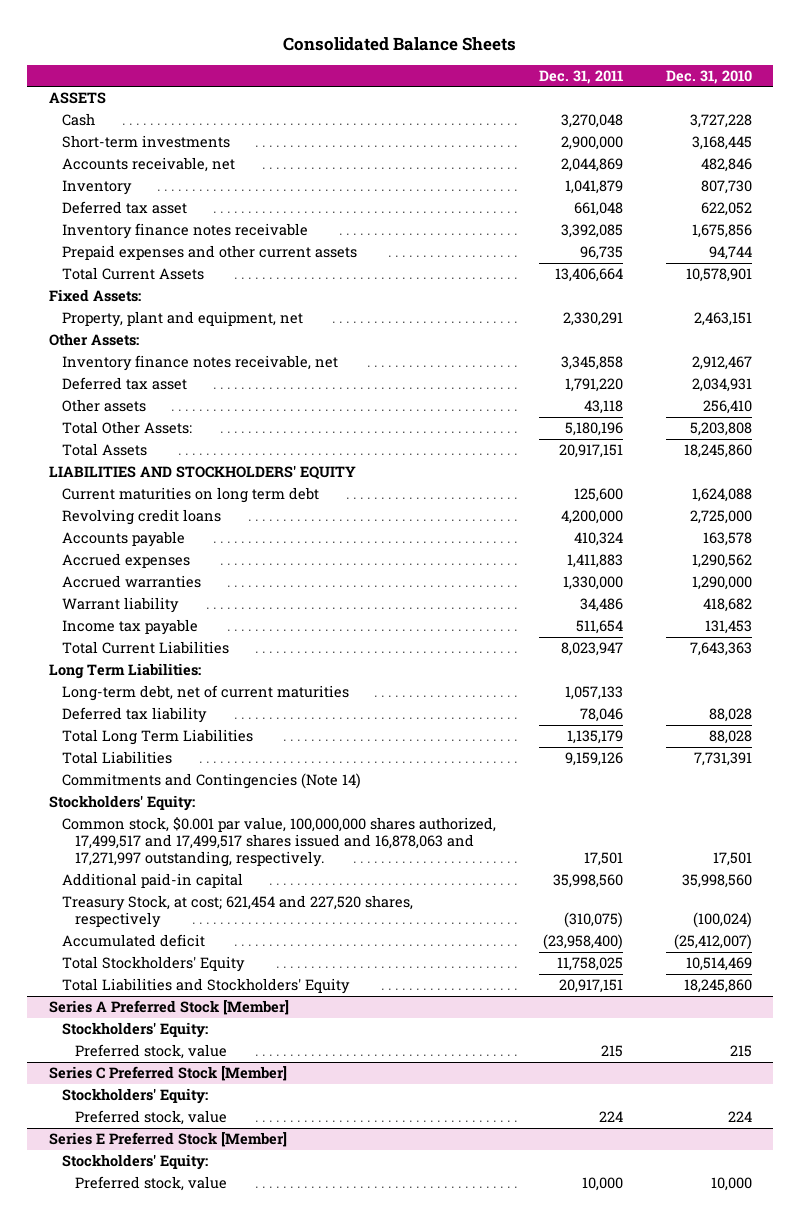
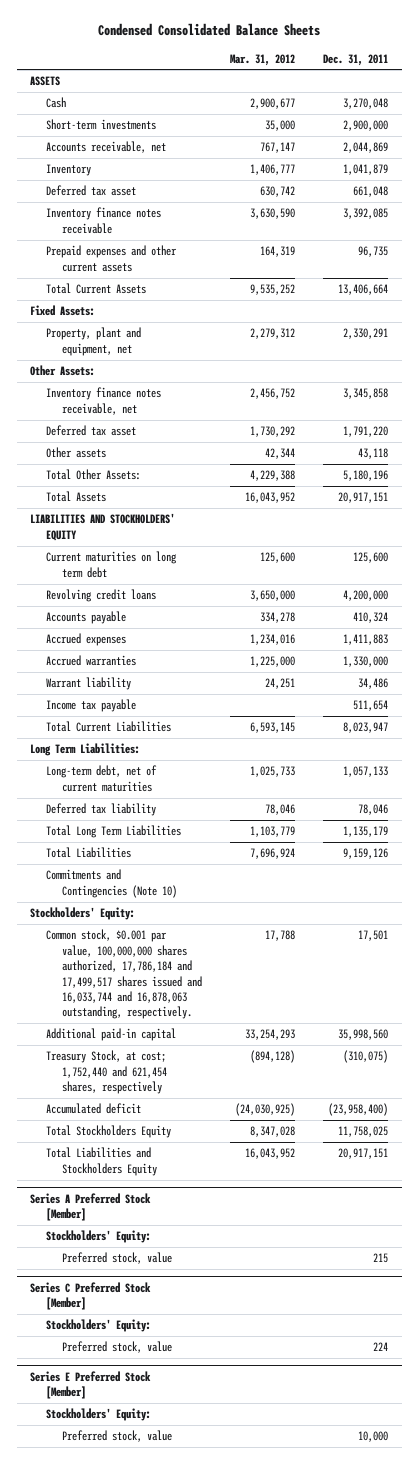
- Consolidated Balance Sheets
+ Condensed Consolidated Balance Sheets
- | Dec. 31, 2011 | Dec. 31, 2010
+ | Mar. 31, 2012 | Dec. 31, 2011
- Commitments and Contingencies (Note 14)
+ Commitments and Contingencies (Note 10)
- Common stock, $0.001 par value, 100,000,000 shares authorized, 17,499,517 and 17,499,517 shares issued and 16,878,063 and 17,271,997 outstanding, respectively. | 17,501 | 17,501
+ Common stock, $0.001 par value, 100,000,000 shares authorized, 17,786,184 and 17,499,517 shares issued and 16,033,744 and 16,878,063 outstanding, respectively. | 17,788 | 17,501
- Treasury Stock, at cost; 621,454 and 227,520 shares, respectively | (310,075) | (100,024)
+ Treasury Stock, at cost; 1,752,440 and 621,454 shares, respectively | (894,128) | (310,075)
- Total Stockholders' Equity | 11,758,025 | 10,514,469
- Total Liabilities and Stockholders' Equity | 20,917,151 | 18,245,860
+ Total Stockholders Equity | 8,347,028 | 11,758,025
+ Total Liabilities and Stockholders Equity | 16,043,952 | 20,917,151

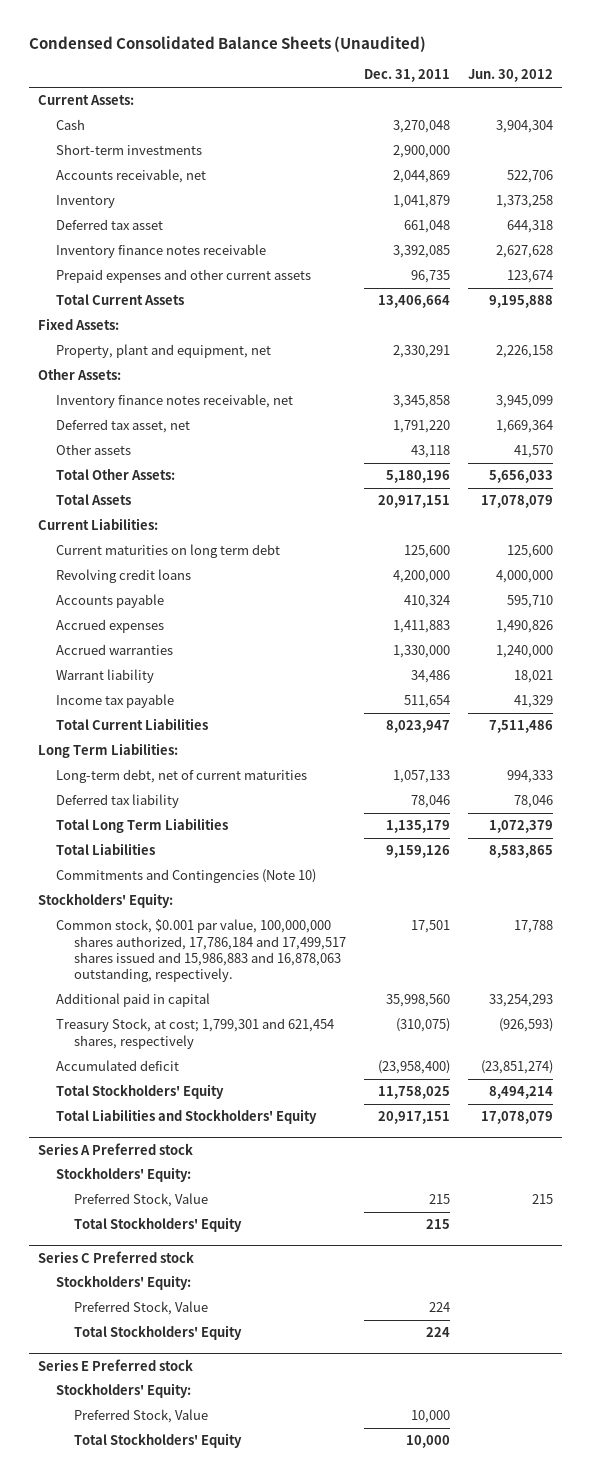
- Condensed Consolidated Balance Sheets
+ Condensed Consolidated Balance Sheets (Unaudited)
- | Mar. 31, 2012 | Dec. 31, 2011
+ | Dec. 31, 2011 | Jun. 30, 2012
- ASSETS
+ Current Assets:
- Deferred tax asset | 1,730,292 | 1,791,220
+ Deferred tax asset, net | 1,791,220 | 1,669,364
- LIABILITIES AND STOCKHOLDERS' EQUITY
+ Current Liabilities:
- Common stock, $0.001 par value, 100,000,000 shares authorized, 17,786,184 and 17,499,517 shares issued and 16,033,744 and 16,878,063 outstanding, respectively. | 17,788 | 17,501
- Additional paid-in capital | 33,254,293 | 35,998,560
- Treasury Stock, at cost; 1,752,440 and 621,454 shares, respectively | (894,128) | (310,075)
+ Common stock, $0.001 par value, 100,000,000 shares authorized, 17,786,184 and 17,499,517 shares issued and 15,986,883 and 16,878,063 outstanding, respectively. | 17,501 | 17,788
+ Additional paid in capital | 35,998,560 | 33,254,293
+ Treasury Stock, at cost; 1,799,301 and 621,454 shares, respectively | (310,075) | (926,593)
- Total Stockholders Equity | 8,347,028 | 11,758,025
- Total Liabilities and Stockholders Equity | 16,043,952 | 20,917,151
- Series A Preferred Stock [Member]
+ Total Stockholders' Equity | 11,758,025 | 8,494,214
+ Total Liabilities and Stockholders' Equity | 20,917,151 | 17,078,079
+ Series A Preferred stock
- Preferred stock, value | | 215
- Series C Preferred Stock [Member]
+ Preferred Stock, Value | 215 | 215
+ Total Stockholders' Equity | 215 |
+ Series C Preferred stock
- Preferred stock, value | | 224
- Series E Preferred Stock [Member]
+ Preferred Stock, Value | 224 |
+ Total Stockholders' Equity | 224 |
+ Series E Preferred stock
- Preferred stock, value | | 10,000
+ Preferred Stock, Value | 10,000 |
+ Total Stockholders' Equity | 10,000 |

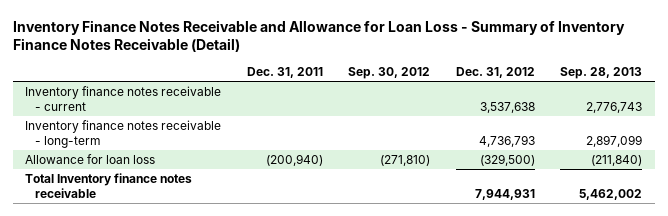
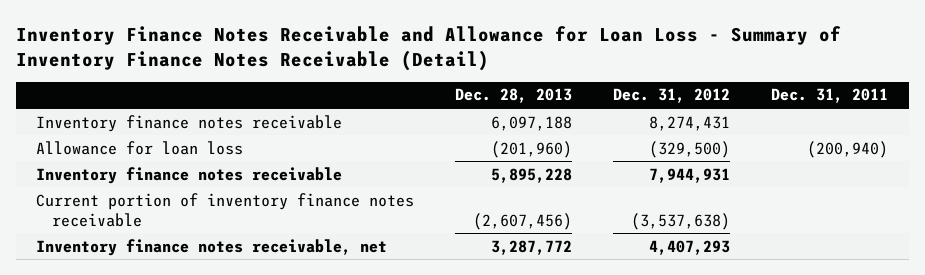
- | Dec. 31, 2011 | Sep. 30, 2012 | Dec. 31, 2012 | Sep. 28, 2013
+ | Dec. 28, 2013 | Dec. 31, 2012 | Dec. 31, 2011
- Inventory finance notes receivable - current | | | 3,537,638 | 2,776,743
- Inventory finance notes receivable - long-term | | | 4,736,793 | 2,897,099
+ Inventory finance notes receivable | 6,097,188 | 8,274,431 |
- Total Inventory finance notes receivable | | | 7,944,931 | 5,462,002
+ Inventory finance notes receivable | 5,895,228 | 7,944,931 |
+ Current portion of inventory finance notes receivable | (2,607,456) | (3,537,638) |
+ Inventory finance notes receivable, net | 3,287,772 | 4,407,293 |

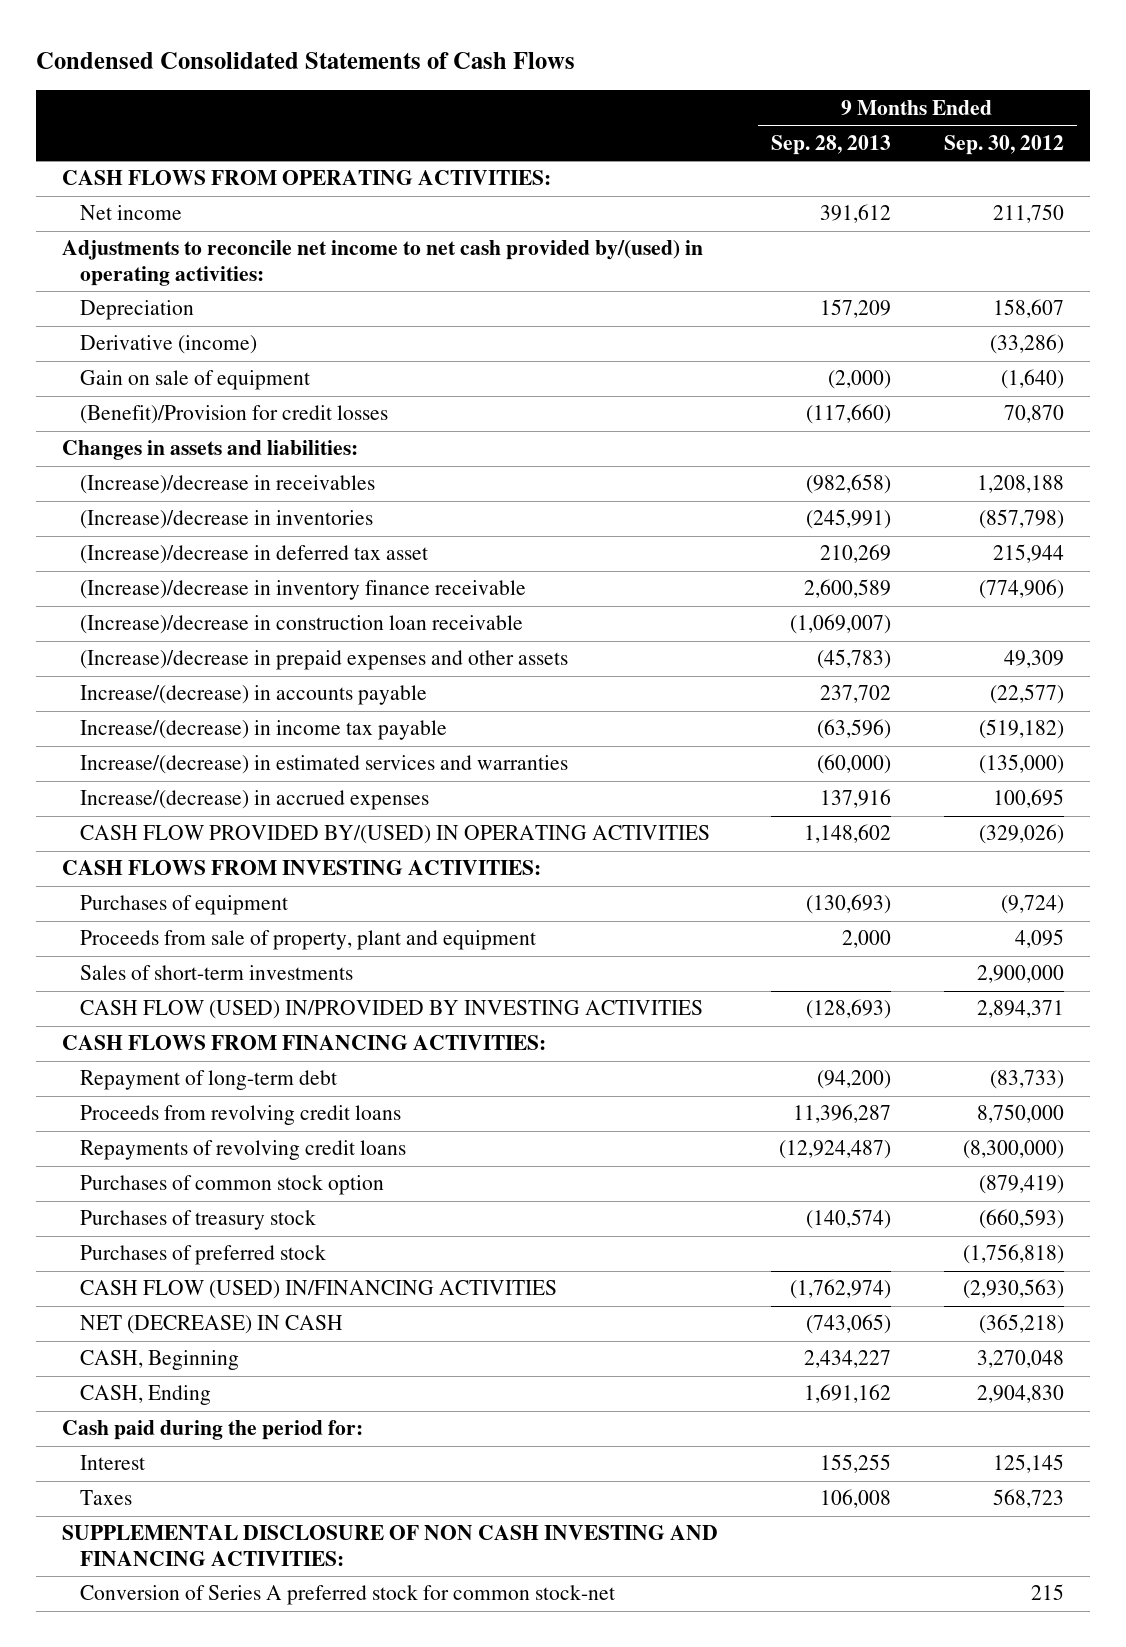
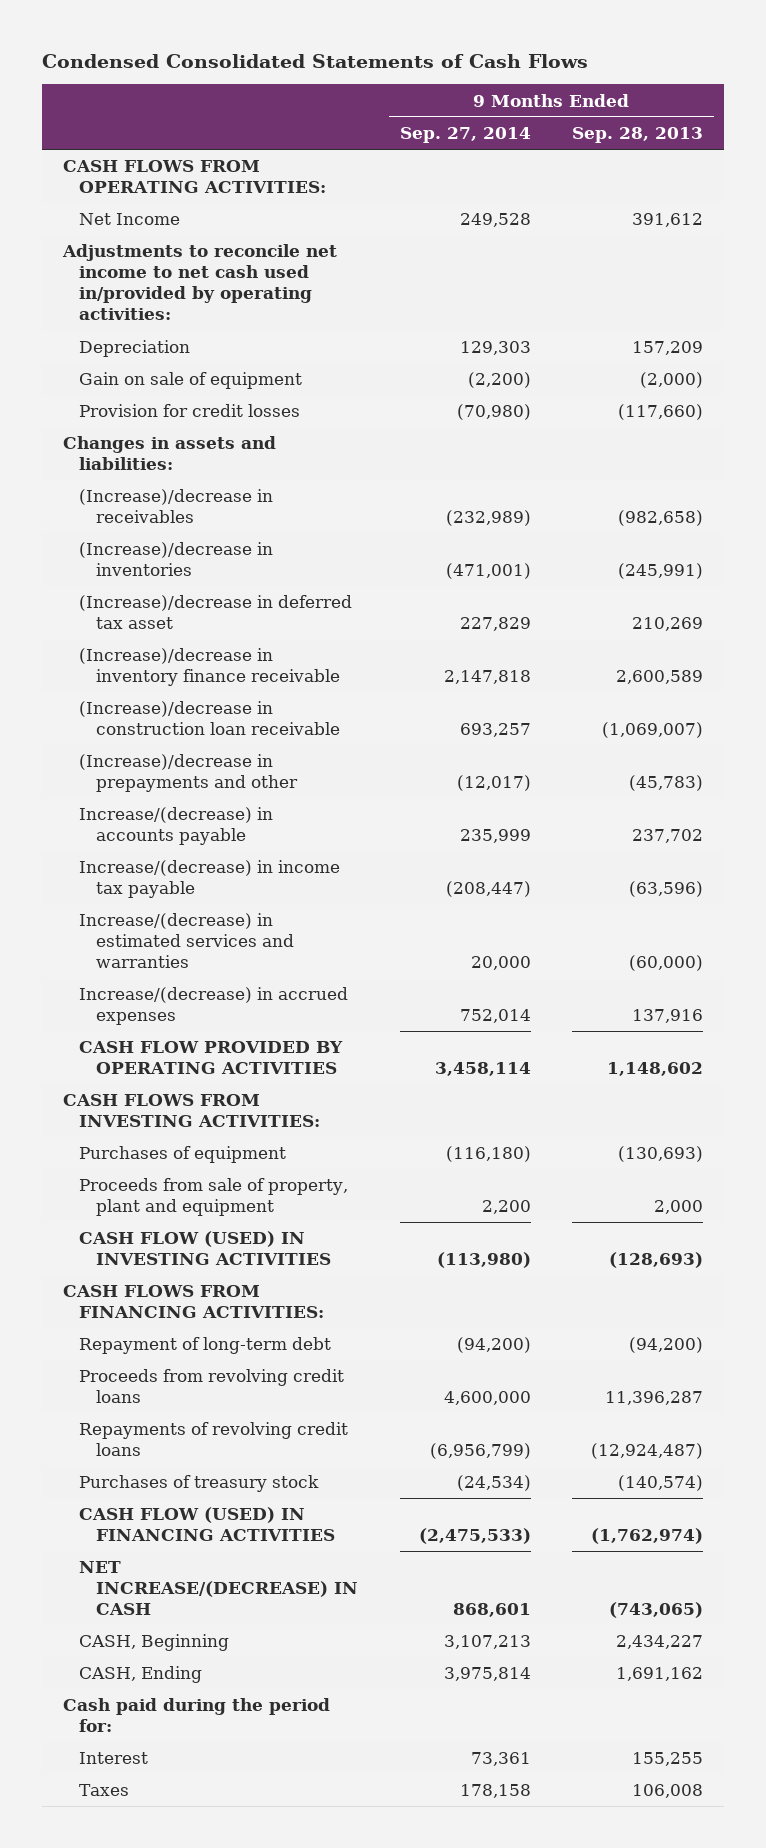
- | 9 Months Ended Sep. 28, 2013 | 9 Months Ended Sep. 30, 2012
+ | 9 Months Ended Sep. 27, 2014 | 9 Months Ended Sep. 28, 2013
- Net income | 391,612 | 211,750
- Adjustments to reconcile net income to net cash provided by/(used) in operating activities:
+ Net Income | 249,528 | 391,612
+ Adjustments to reconcile net income to net cash used in/provided by operating activities:
- Derivative (income) | | (33,286)
- (Benefit)/Provision for credit losses | (117,660) | 70,870
+ Provision for credit losses | (70,980) | (117,660)
- (Increase)/decrease in prepaid expenses and other assets | (45,783) | 49,309
+ (Increase)/decrease in prepayments and other | (12,017) | (45,783)
- CASH FLOW PROVIDED BY/(USED) IN OPERATING ACTIVITIES | 1,148,602 | (329,026)
+ CASH FLOW PROVIDED BY OPERATING ACTIVITIES | 3,458,114 | 1,148,602
- Sales of short-term investments | | 2,900,000
- CASH FLOW (USED) IN/PROVIDED BY INVESTING ACTIVITIES | (128,693) | 2,894,371
+ CASH FLOW (USED) IN INVESTING ACTIVITIES | (113,980) | (128,693)
- Purchases of common stock option | | (879,419)
- Purchases of preferred stock | | (1,756,818)
- CASH FLOW (USED) IN/FINANCING ACTIVITIES | (1,762,974) | (2,930,563)
- NET (DECREASE) IN CASH | (743,065) | (365,218)
+ CASH FLOW (USED) IN FINANCING ACTIVITIES | (2,475,533) | (1,762,974)
+ NET INCREASE/(DECREASE) IN CASH | 868,601 | (743,065)
- SUPPLEMENTAL DISCLOSURE OF NON CASH INVESTING AND FINANCING ACTIVITIES:
- Conversion of Series A preferred stock for common stock-net | | 215

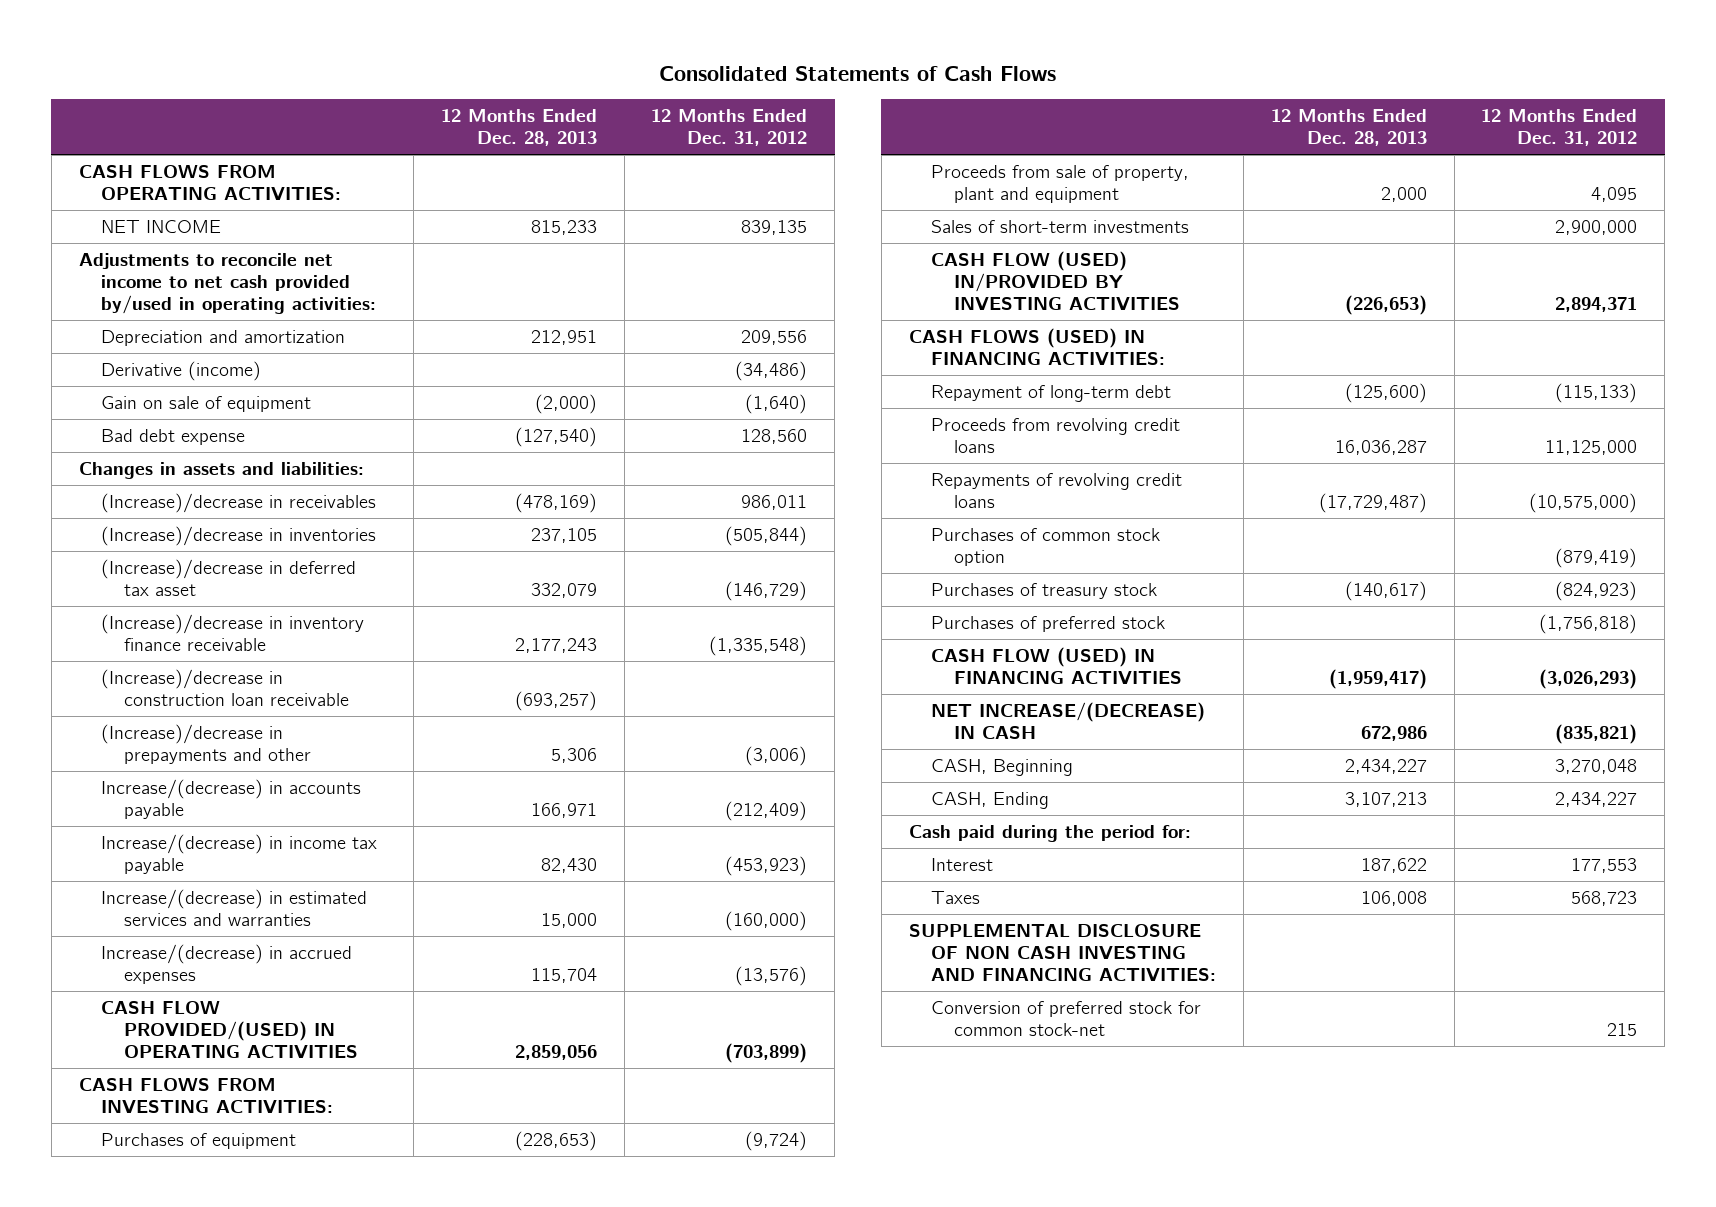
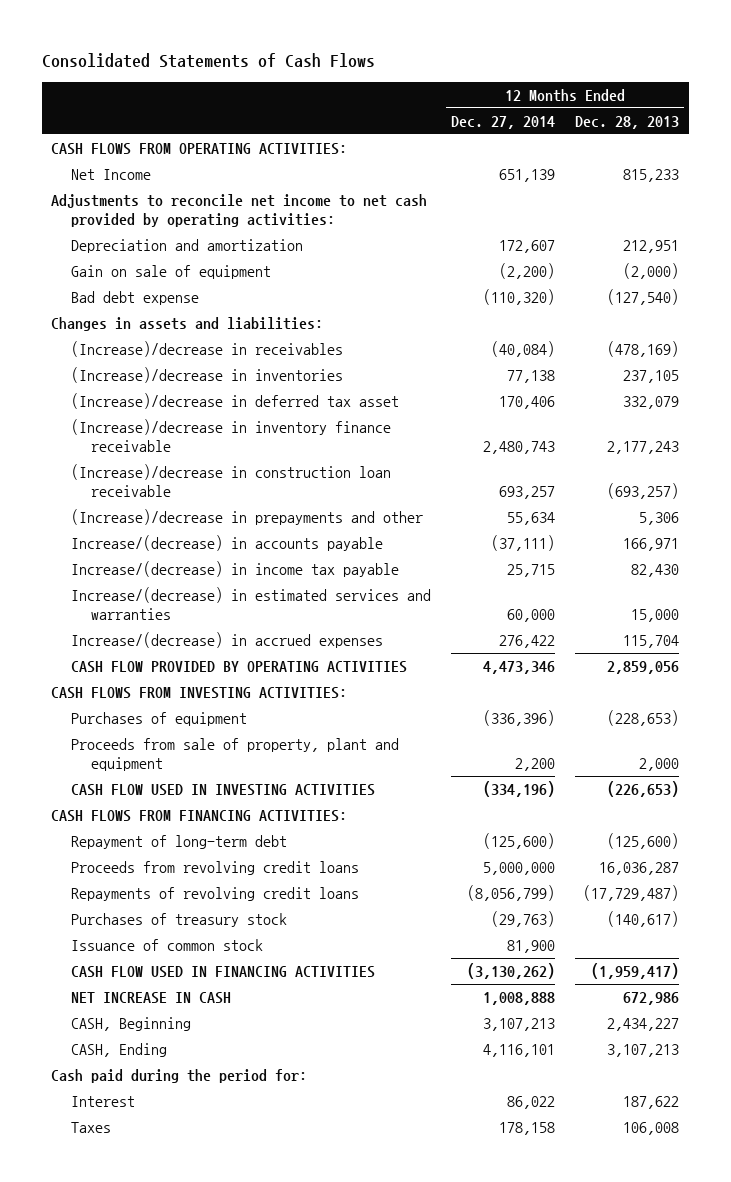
- | 12 Months Ended Dec. 28, 2013 | 12 Months Ended Dec. 31, 2012
+ | 12 Months Ended Dec. 27, 2014 | 12 Months Ended Dec. 28, 2013
- NET INCOME | 815,233 | 839,135
- Adjustments to reconcile net income to net cash provided by/used in operating activities:
+ Net Income | 651,139 | 815,233
+ Adjustments to reconcile net income to net cash provided by operating activities:
- Derivative (income) | | (34,486)
- CASH FLOW PROVIDED/(USED) IN OPERATING ACTIVITIES | 2,859,056 | (703,899)
+ CASH FLOW PROVIDED BY OPERATING ACTIVITIES | 4,473,346 | 2,859,056
- Sales of short-term investments | | 2,900,000
- CASH FLOW (USED) IN/PROVIDED BY INVESTING ACTIVITIES | (226,653) | 2,894,371
- CASH FLOWS (USED) IN FINANCING ACTIVITIES:
+ CASH FLOW USED IN INVESTING ACTIVITIES | (334,196) | (226,653)
+ CASH FLOWS FROM FINANCING ACTIVITIES:
- Purchases of common stock option | | (879,419)
- Purchases of preferred stock | | (1,756,818)
- CASH FLOW (USED) IN FINANCING ACTIVITIES | (1,959,417) | (3,026,293)
- NET INCREASE/(DECREASE) IN CASH | 672,986 | (835,821)
+ Issuance of common stock | 81,900 |
+ CASH FLOW USED IN FINANCING ACTIVITIES | (3,130,262) | (1,959,417)
+ NET INCREASE IN CASH | 1,008,888 | 672,986
- SUPPLEMENTAL DISCLOSURE OF NON CASH INVESTING AND FINANCING ACTIVITIES:
- Conversion of preferred stock for common stock-net | | 215

